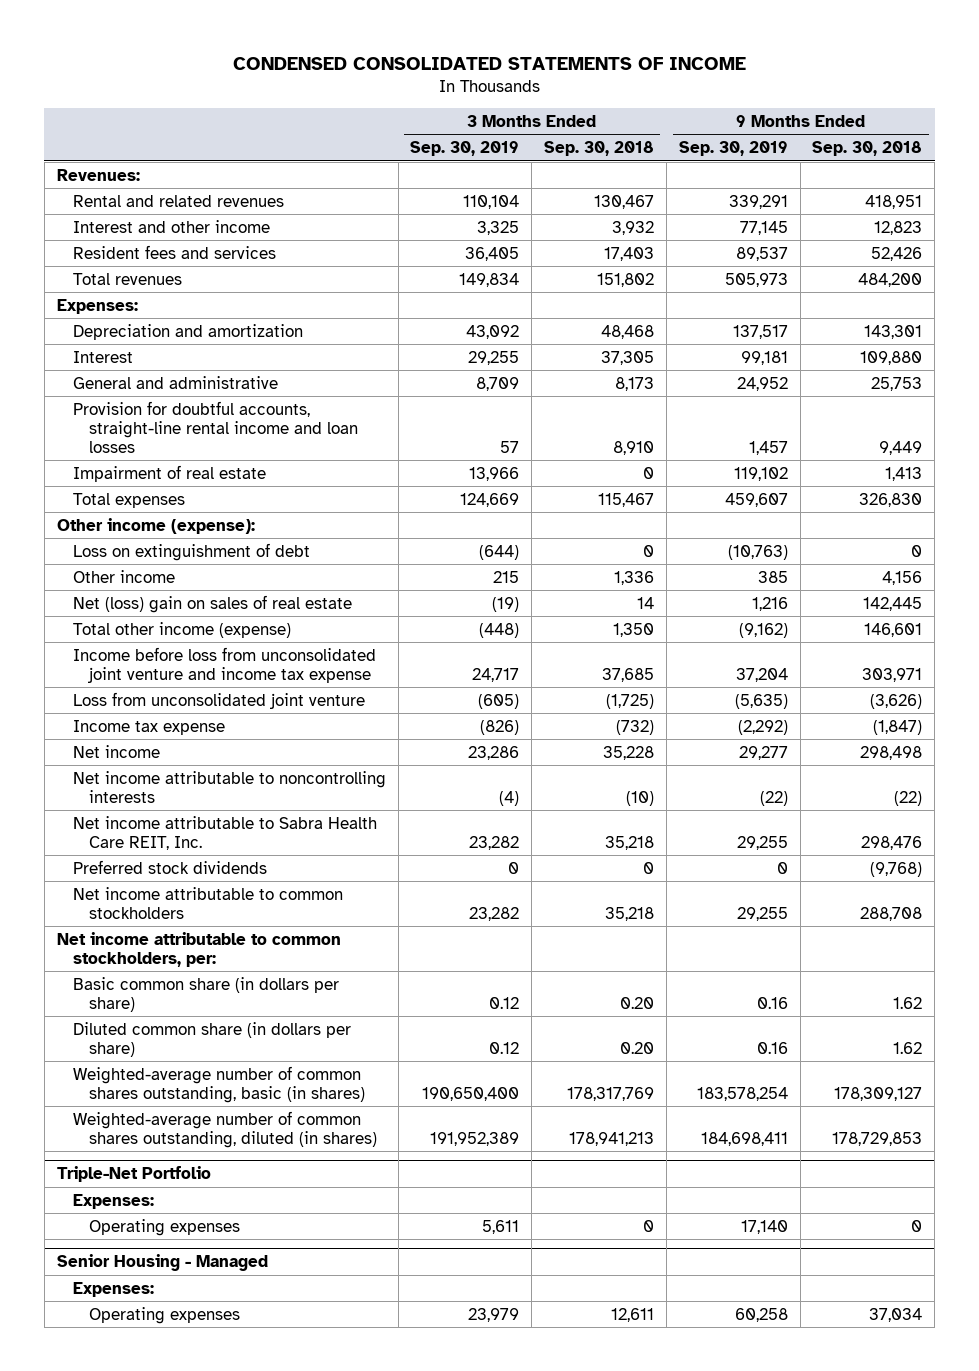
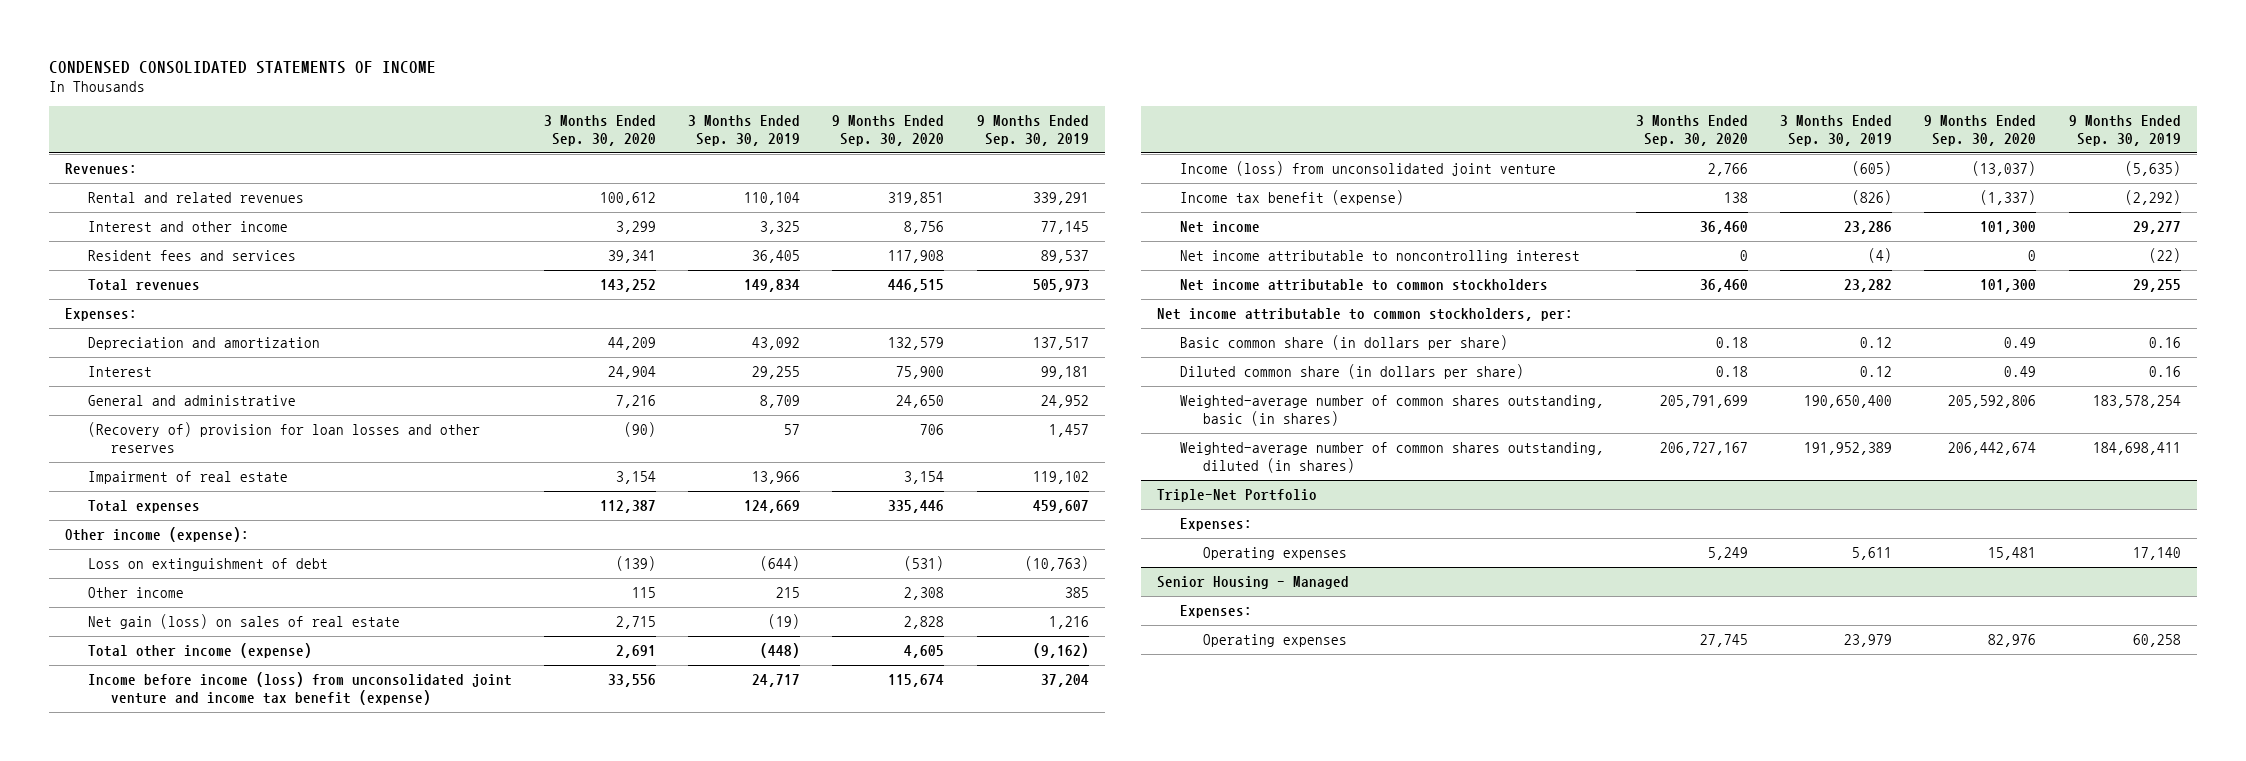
- | 3 Months Ended Sep. 30, 2019 | 3 Months Ended Sep. 30, 2018 | 9 Months Ended Sep. 30, 2019 | 9 Months Ended Sep. 30, 2018
+ | 3 Months Ended Sep. 30, 2020 | 3 Months Ended Sep. 30, 2019 | 9 Months Ended Sep. 30, 2020 | 9 Months Ended Sep. 30, 2019
- Provision for doubtful accounts, straight-line rental income and loan losses | 57 | 8,910 | 1,457 | 9,449
+ (Recovery of) provision for loan losses and other reserves | (90) | 57 | 706 | 1,457
- Net (loss) gain on sales of real estate | (19) | 14 | 1,216 | 142,445
+ Net gain (loss) on sales of real estate | 2,715 | (19) | 2,828 | 1,216
- Income before loss from unconsolidated joint venture and income tax expense | 24,717 | 37,685 | 37,204 | 303,971
- Loss from unconsolidated joint venture | (605) | (1,725) | (5,635) | (3,626)
- Income tax expense | (826) | (732) | (2,292) | (1,847)
+ Income before income (loss) from unconsolidated joint venture and income tax benefit (expense) | 33,556 | 24,717 | 115,674 | 37,204
+ Income (loss) from unconsolidated joint venture | 2,766 | (605) | (13,037) | (5,635)
+ Income tax benefit (expense) | 138 | (826) | (1,337) | (2,292)
- Net income attributable to noncontrolling interests | (4) | (10) | (22) | (22)
- Net income attributable to Sabra Health Care REIT, Inc. | 23,282 | 35,218 | 29,255 | 298,476
- Preferred stock dividends | 0 | 0 | 0 | (9,768)
+ Net income attributable to noncontrolling interest | 0 | (4) | 0 | (22)

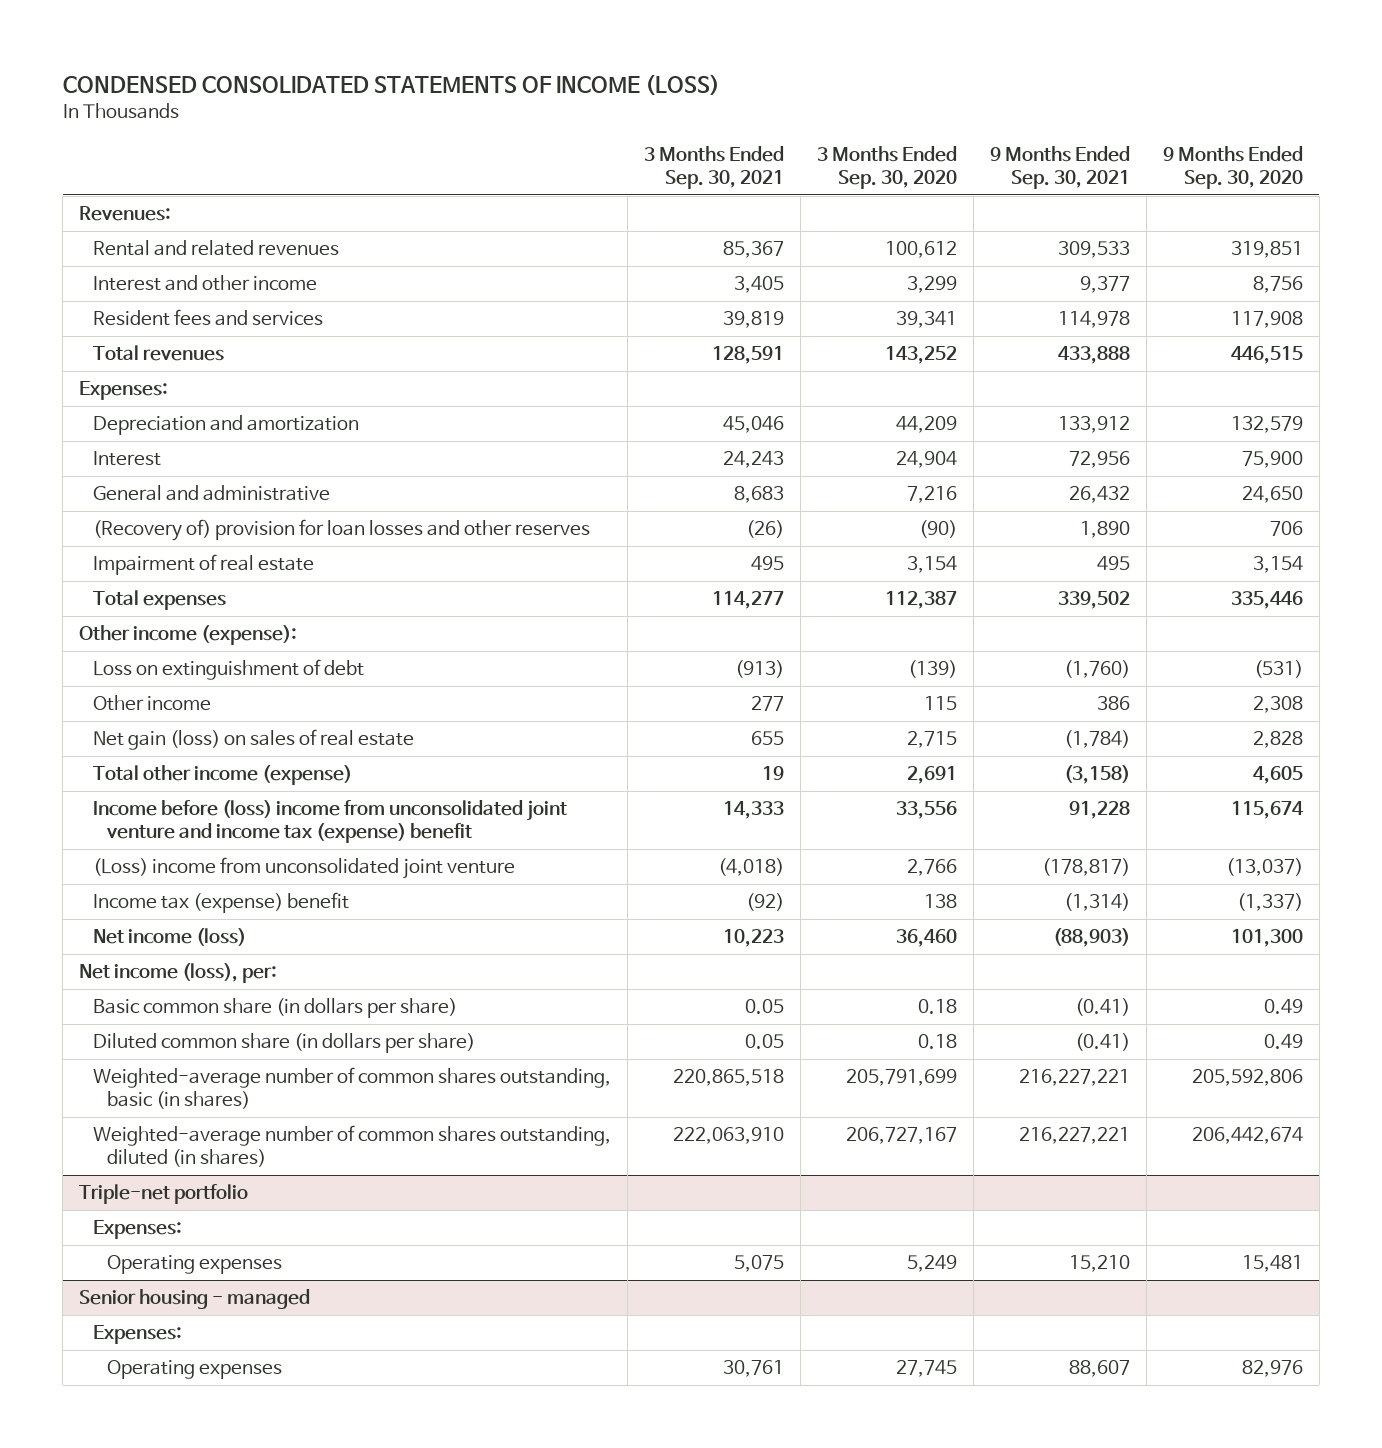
- CONDENSED CONSOLIDATED STATEMENTS OF INCOME
+ CONDENSED CONSOLIDATED STATEMENTS OF INCOME (LOSS)
- | 3 Months Ended Sep. 30, 2020 | 3 Months Ended Sep. 30, 2019 | 9 Months Ended Sep. 30, 2020 | 9 Months Ended Sep. 30, 2019
+ | 3 Months Ended Sep. 30, 2021 | 3 Months Ended Sep. 30, 2020 | 9 Months Ended Sep. 30, 2021 | 9 Months Ended Sep. 30, 2020
- Income before income (loss) from unconsolidated joint venture and income tax benefit (expense) | 33,556 | 24,717 | 115,674 | 37,204
- Income (loss) from unconsolidated joint venture | 2,766 | (605) | (13,037) | (5,635)
- Income tax benefit (expense) | 138 | (826) | (1,337) | (2,292)
- Net income | 36,460 | 23,286 | 101,300 | 29,277
- Net income attributable to noncontrolling interest | 0 | (4) | 0 | (22)
- Net income attributable to common stockholders | 36,460 | 23,282 | 101,300 | 29,255
- Net income attributable to common stockholders, per:
+ Income before (loss) income from unconsolidated joint venture and income tax (expense) benefit | 14,333 | 33,556 | 91,228 | 115,674
+ (Loss) income from unconsolidated joint venture | (4,018) | 2,766 | (178,817) | (13,037)
+ Income tax (expense) benefit | (92) | 138 | (1,314) | (1,337)
+ Net income (loss) | 10,223 | 36,460 | (88,903) | 101,300
+ Net income (loss), per:
- Triple-Net Portfolio
+ Triple-net portfolio
- Senior Housing - Managed
+ Senior housing - managed

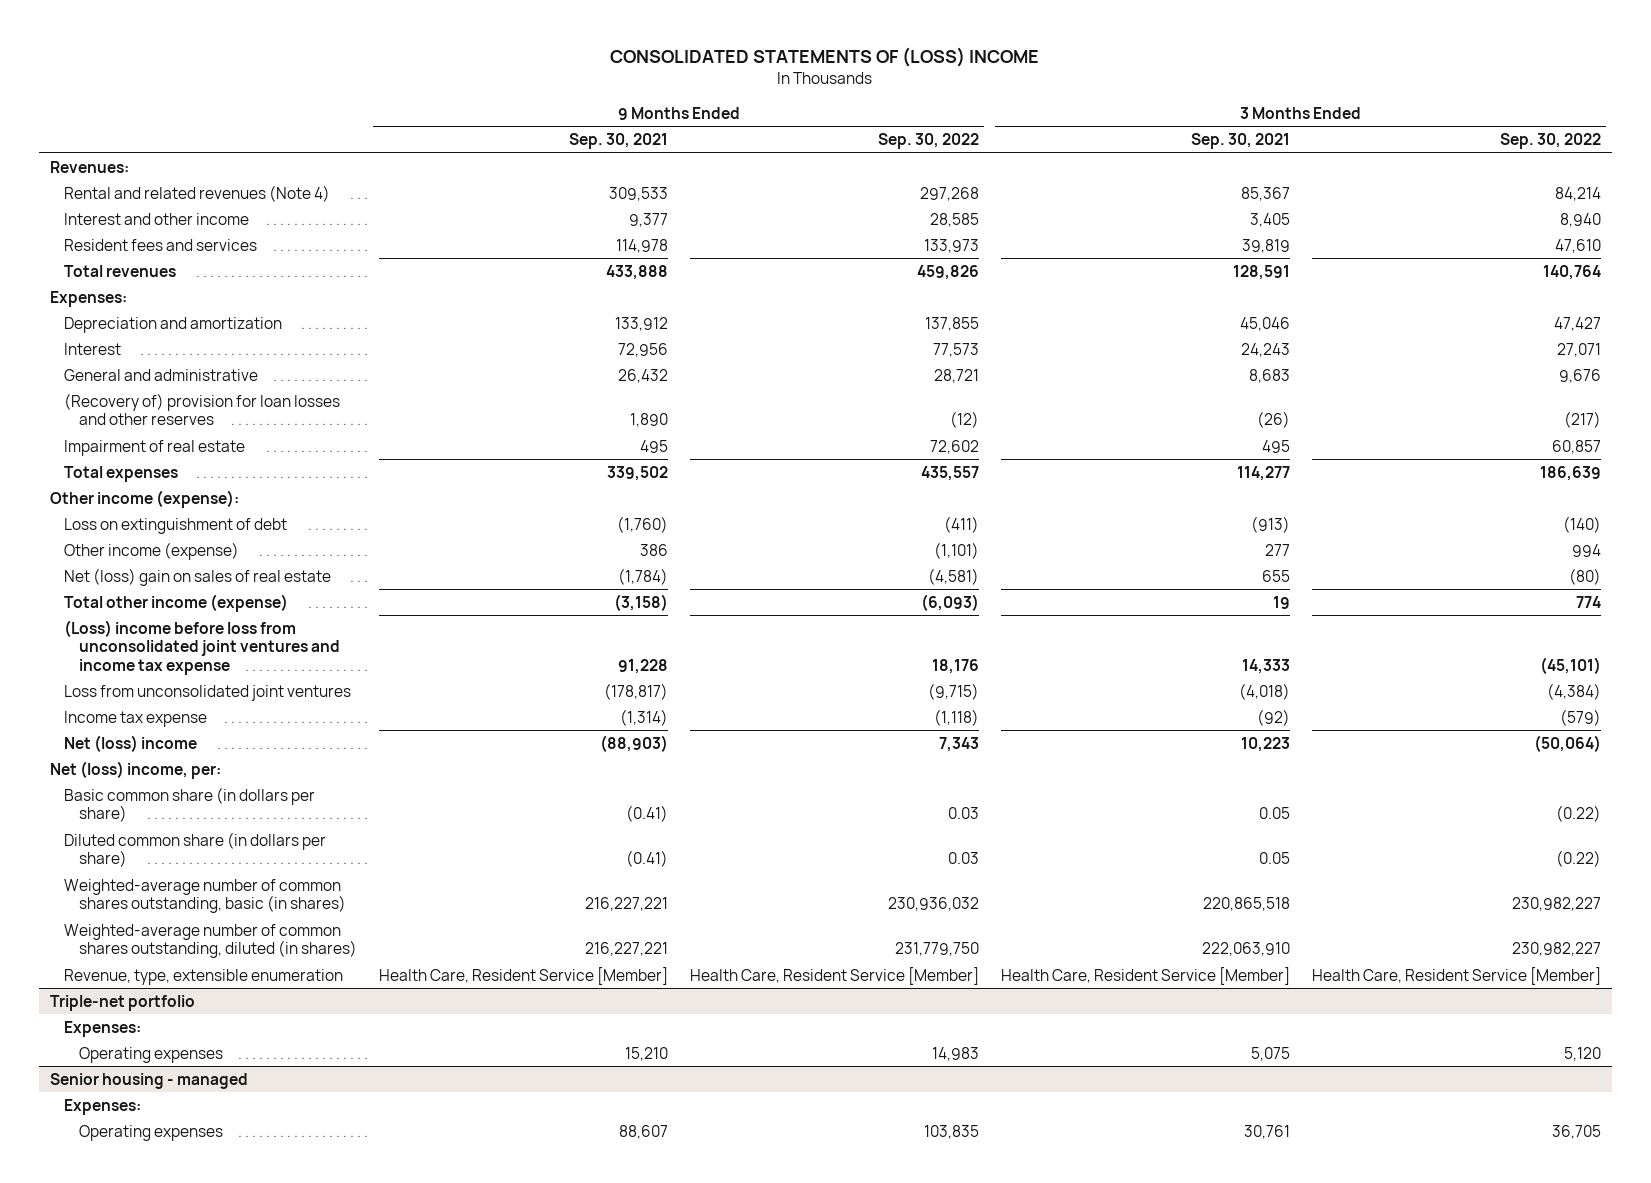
- CONDENSED CONSOLIDATED STATEMENTS OF INCOME (LOSS)
+ CONSOLIDATED STATEMENTS OF (LOSS) INCOME
- | 3 Months Ended Sep. 30, 2021 | 3 Months Ended Sep. 30, 2020 | 9 Months Ended Sep. 30, 2021 | 9 Months Ended Sep. 30, 2020
+ | 9 Months Ended Sep. 30, 2021 | 9 Months Ended Sep. 30, 2022 | 3 Months Ended Sep. 30, 2021 | 3 Months Ended Sep. 30, 2022
- Rental and related revenues | 85,367 | 100,612 | 309,533 | 319,851
+ Rental and related revenues (Note 4) | 309,533 | 297,268 | 85,367 | 84,214
- Other income | 277 | 115 | 386 | 2,308
- Net gain (loss) on sales of real estate | 655 | 2,715 | (1,784) | 2,828
+ Other income (expense) | 386 | (1,101) | 277 | 994
+ Net (loss) gain on sales of real estate | (1,784) | (4,581) | 655 | (80)
- Income before (loss) income from unconsolidated joint venture and income tax (expense) benefit | 14,333 | 33,556 | 91,228 | 115,674
- (Loss) income from unconsolidated joint venture | (4,018) | 2,766 | (178,817) | (13,037)
- Income tax (expense) benefit | (92) | 138 | (1,314) | (1,337)
- Net income (loss) | 10,223 | 36,460 | (88,903) | 101,300
- Net income (loss), per:
+ (Loss) income before loss from unconsolidated joint ventures and income tax expense | 91,228 | 18,176 | 14,333 | (45,101)
+ Loss from unconsolidated joint ventures | (178,817) | (9,715) | (4,018) | (4,384)
+ Income tax expense | (1,314) | (1,118) | (92) | (579)
+ Net (loss) income | (88,903) | 7,343 | 10,223 | (50,064)
+ Net (loss) income, per:
+ Revenue, type, extensible enumeration | Health Care, Resident Service [Member] | Health Care, Resident Service [Member] | Health Care, Resident Service [Member] | Health Care, Resident Service [Member]

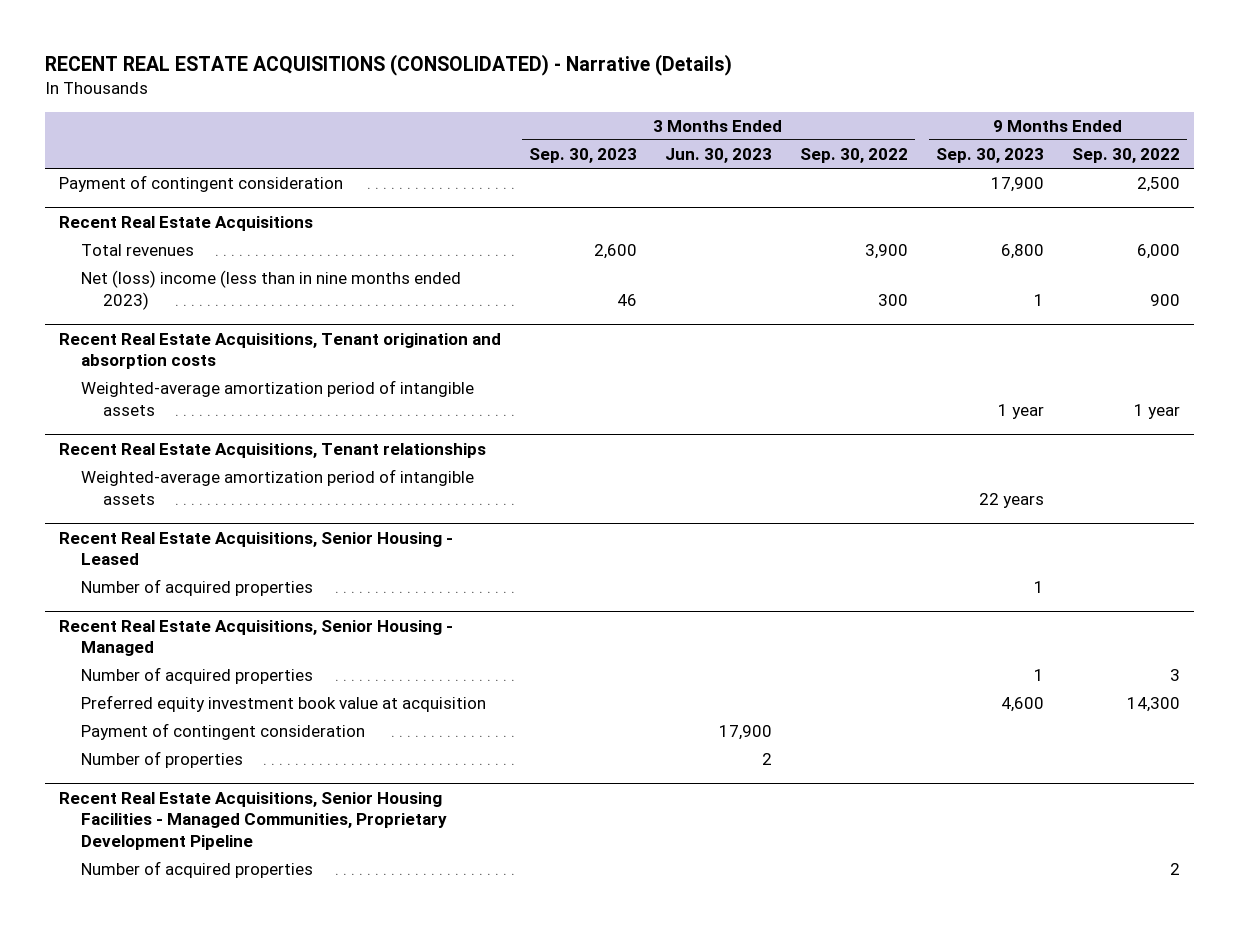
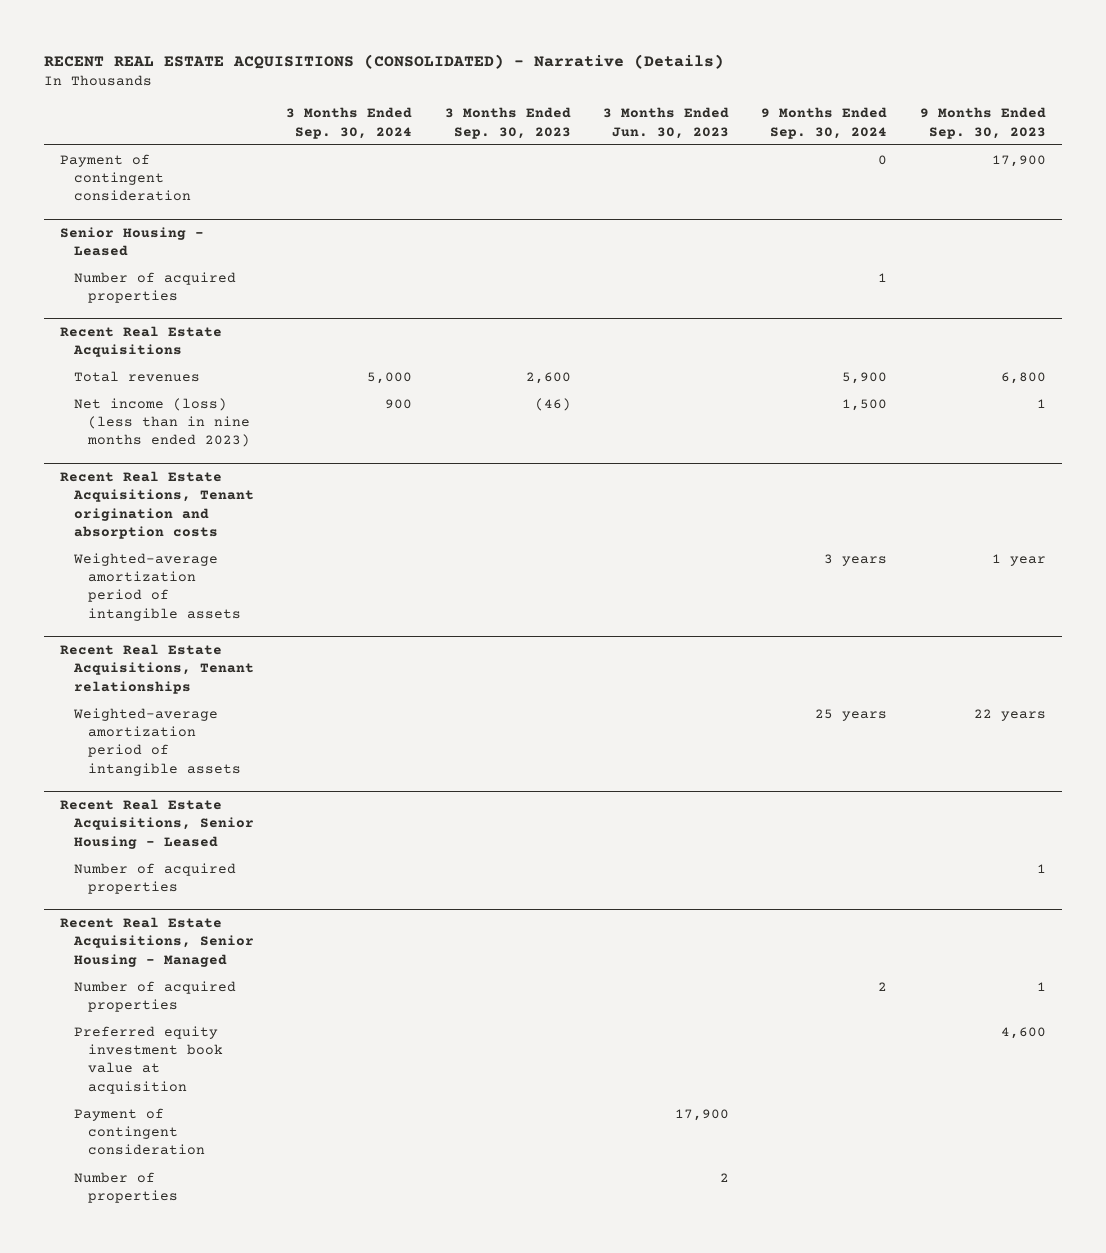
- | 3 Months Ended Sep. 30, 2023 | 3 Months Ended Jun. 30, 2023 | 3 Months Ended Sep. 30, 2022 | 9 Months Ended Sep. 30, 2023 | 9 Months Ended Sep. 30, 2022
+ | 3 Months Ended Sep. 30, 2024 | 3 Months Ended Sep. 30, 2023 | 3 Months Ended Jun. 30, 2023 | 9 Months Ended Sep. 30, 2024 | 9 Months Ended Sep. 30, 2023
+ Senior Housing - Leased
+ Number of acquired properties | | | | 1 |
@ Recent Real Estate Acquisitions
- Net (loss) income (less than in nine months ended 2023) | 46 | | 300 | 1 | 900
+ Net income (loss) (less than in nine months ended 2023) | 900 | (46) | | 1,500 | 1
- Recent Real Estate Acquisitions, Senior Housing Facilities - Managed Communities, Proprietary Development Pipeline
- Number of acquired properties | | | | | 2

